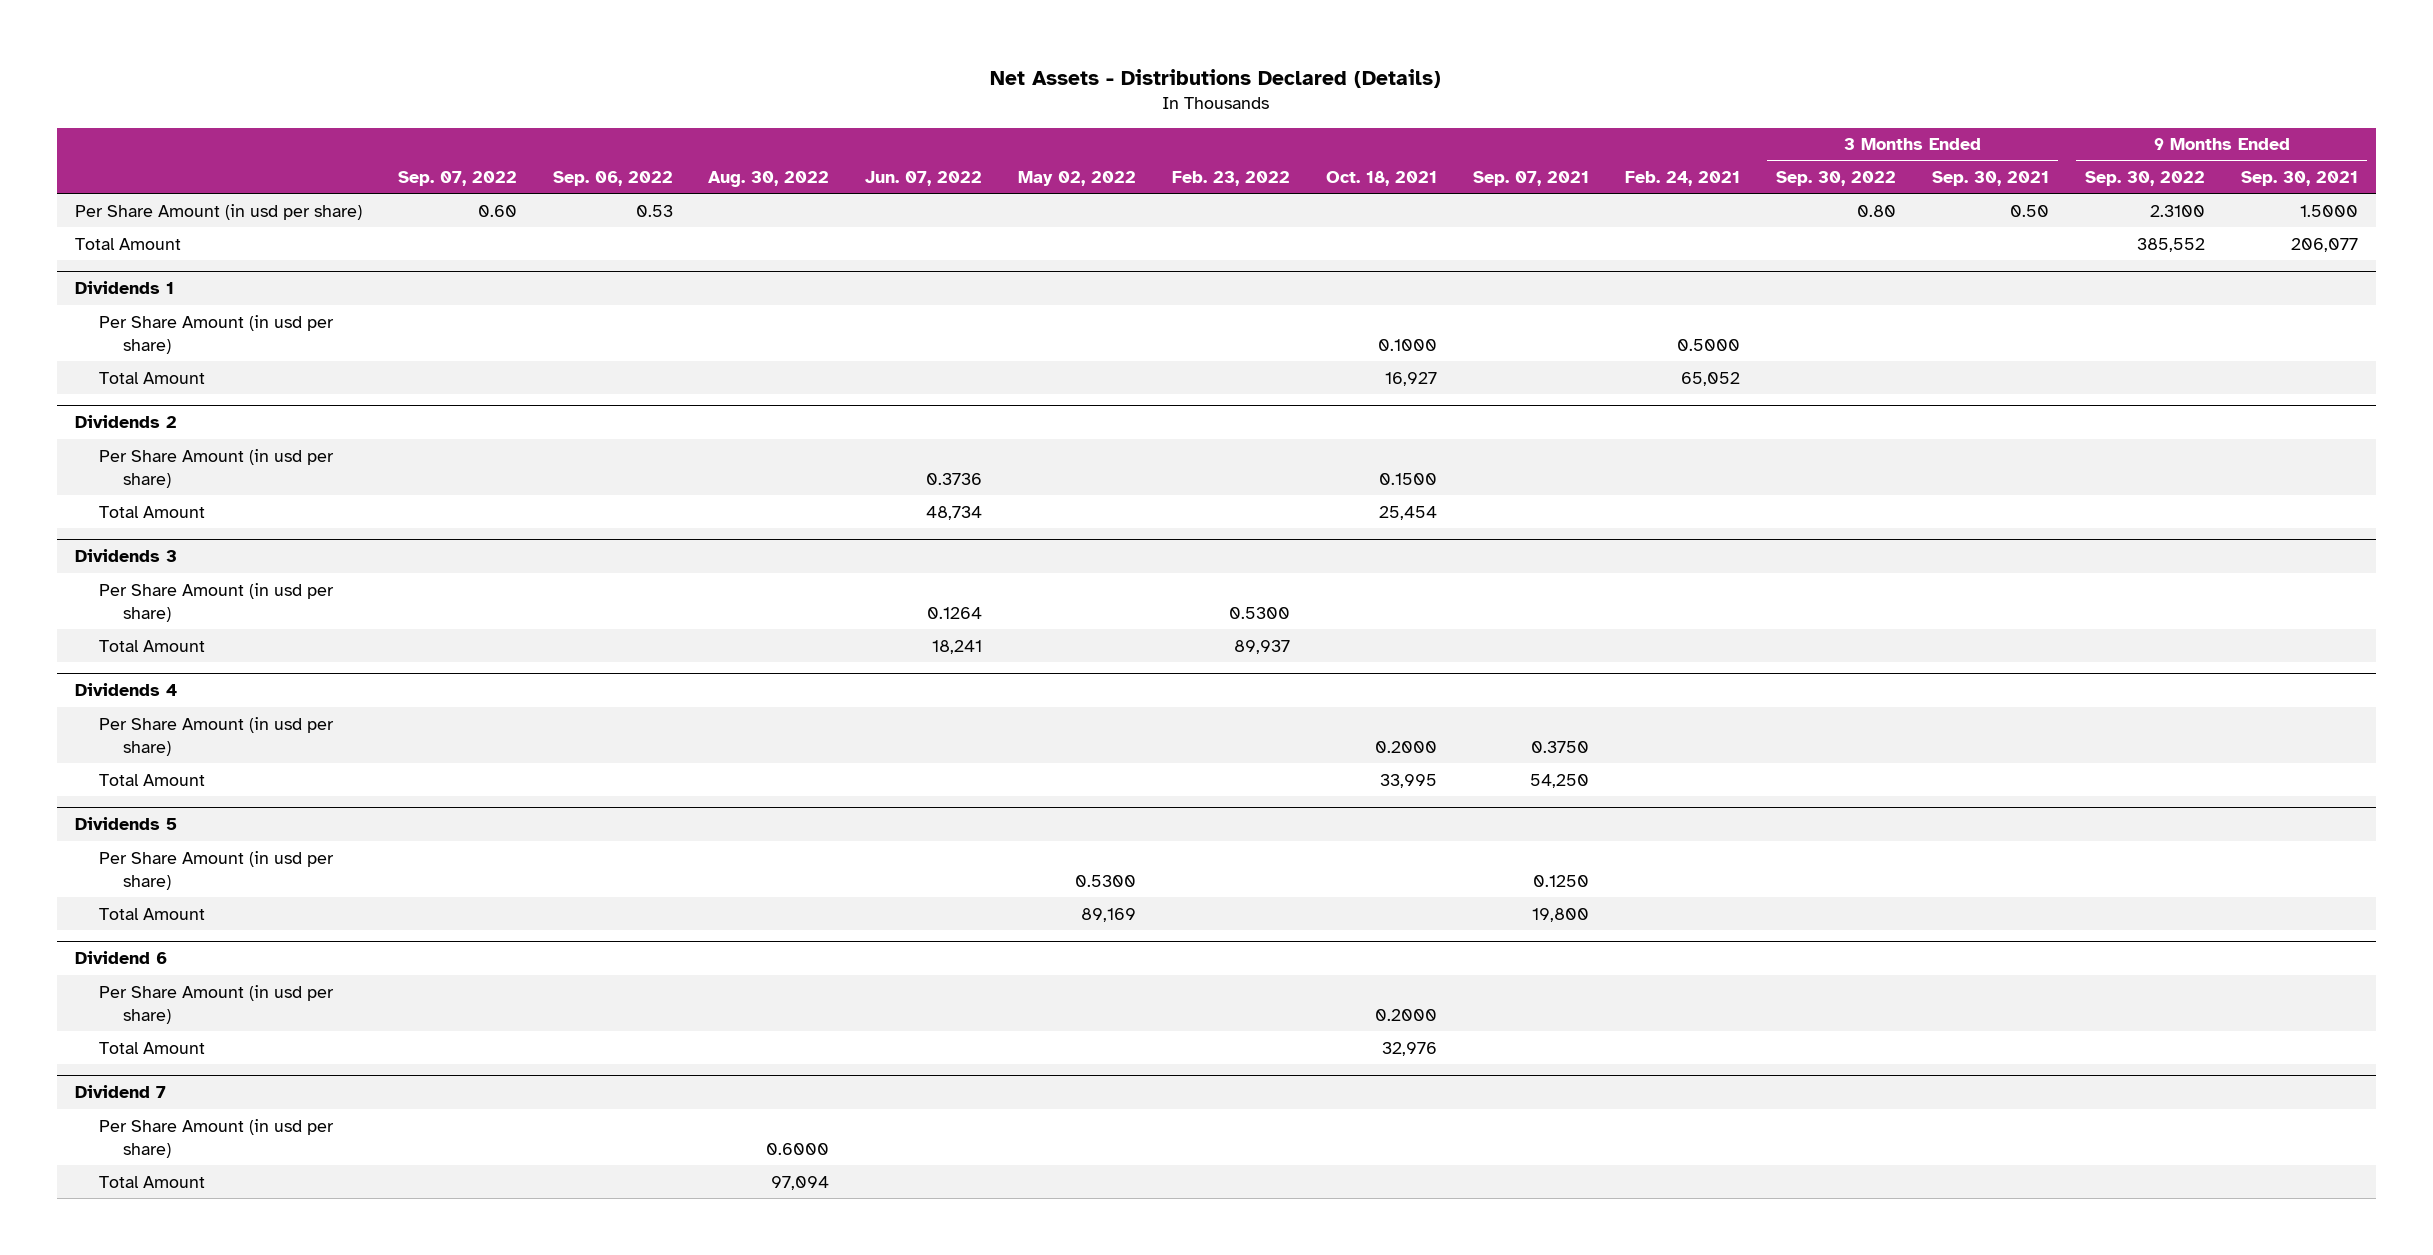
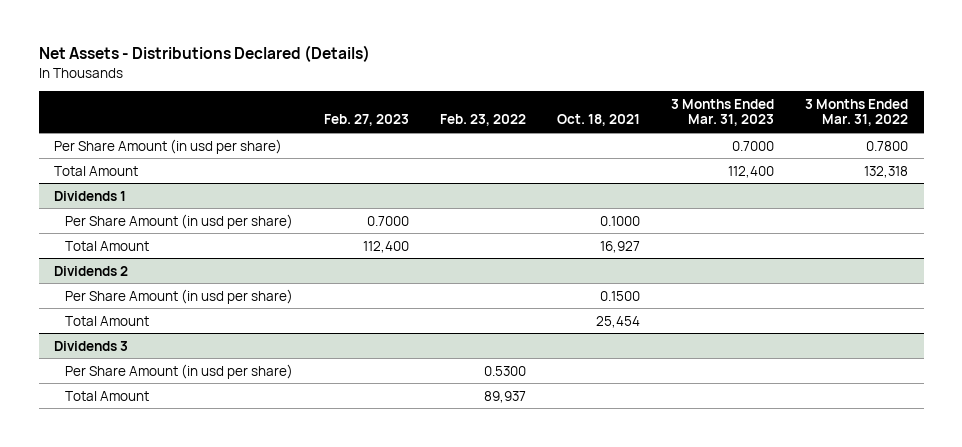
- | Sep. 07, 2022 | Sep. 06, 2022 | Aug. 30, 2022 | Jun. 07, 2022 | May 02, 2022 | Feb. 23, 2022 | Oct. 18, 2021 | Sep. 07, 2021 | Feb. 24, 2021 | 3 Months Ended Sep. 30, 2022 | 3 Months Ended Sep. 30, 2021 | 9 Months Ended Sep. 30, 2022 | 9 Months Ended Sep. 30, 2021
+ | Feb. 27, 2023 | Feb. 23, 2022 | Oct. 18, 2021 | 3 Months Ended Mar. 31, 2023 | 3 Months Ended Mar. 31, 2022
- Dividends 4
- Per Share Amount (in usd per share) | | | | | | | 0.2000 | 0.3750 | | | | |
- Total Amount | | | | | | | 33,995 | 54,250 | | | | |
- Dividends 5
- Per Share Amount (in usd per share) | | | | | 0.5300 | | | 0.1250 | | | | |
- Total Amount | | | | | 89,169 | | | 19,800 | | | | |
- Dividend 6
- Per Share Amount (in usd per share) | | | | | | | 0.2000 | | | | | |
- Total Amount | | | | | | | 32,976 | | | | | |
- Dividend 7
- Per Share Amount (in usd per share) | | | 0.6000 | | | | | | | | | |
- Total Amount | | | 97,094 | | | | | | | | | |

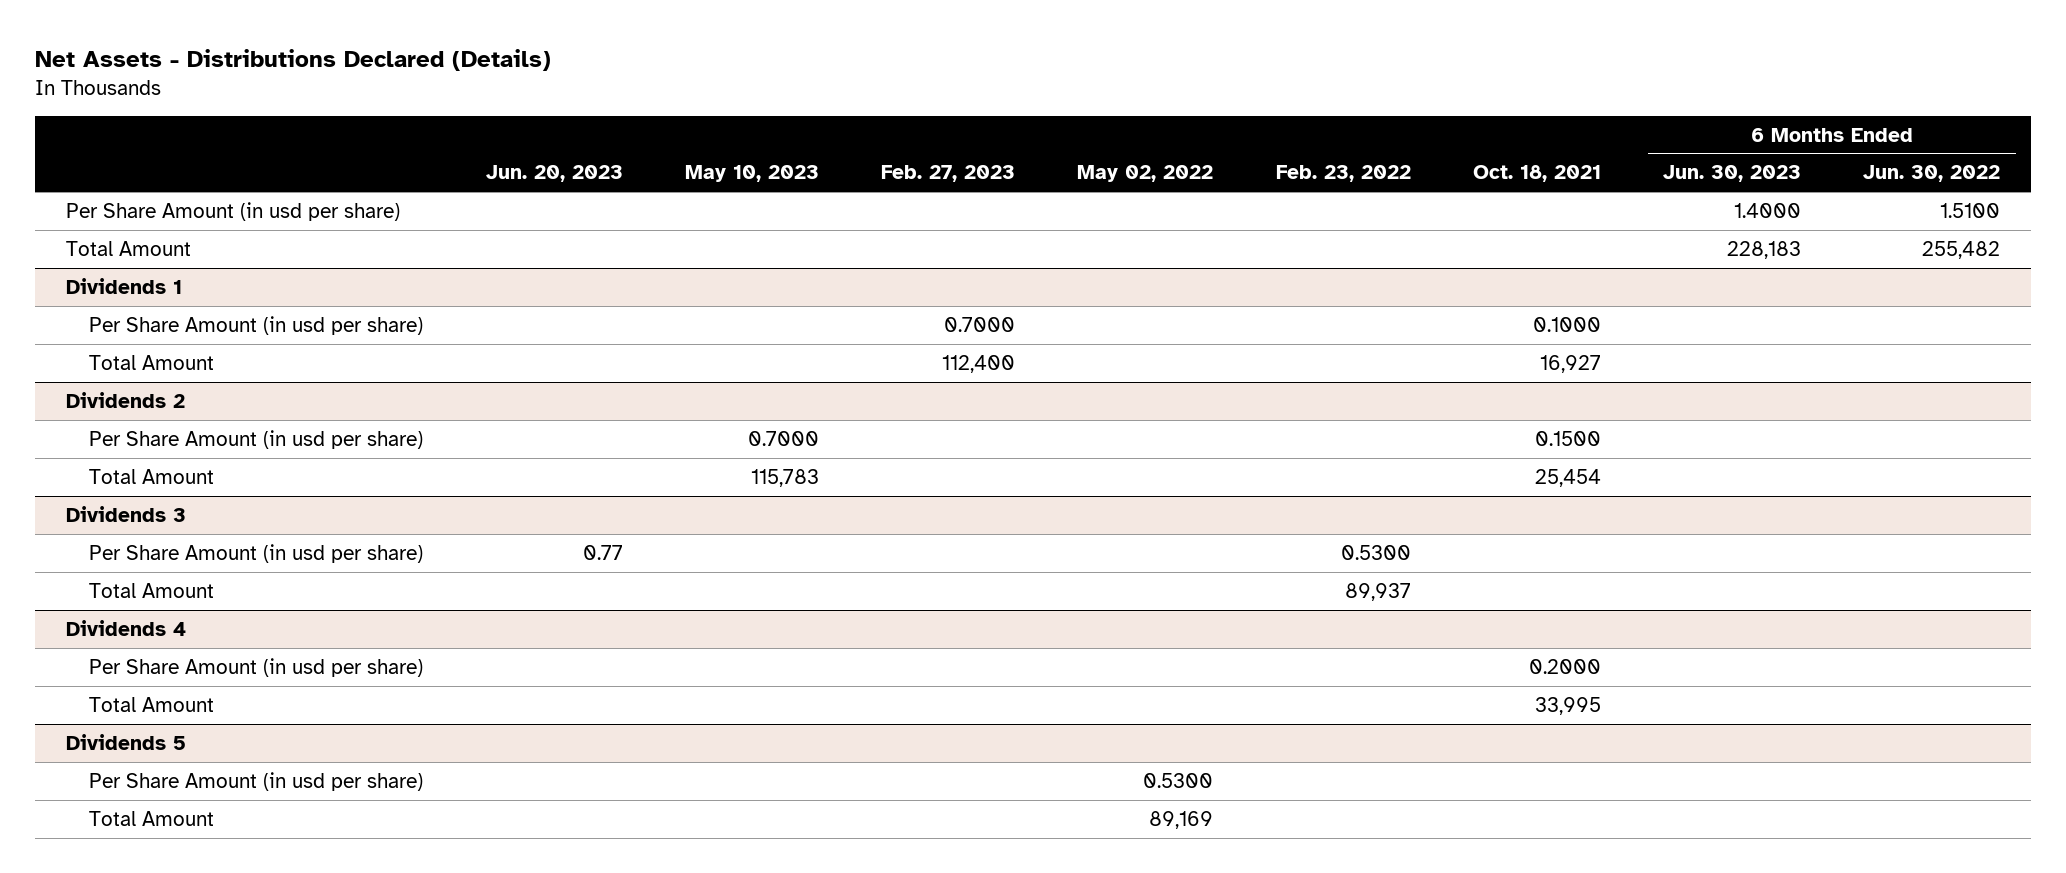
- | Feb. 27, 2023 | Feb. 23, 2022 | Oct. 18, 2021 | 3 Months Ended Mar. 31, 2023 | 3 Months Ended Mar. 31, 2022
+ | Jun. 20, 2023 | May 10, 2023 | Feb. 27, 2023 | May 02, 2022 | Feb. 23, 2022 | Oct. 18, 2021 | 6 Months Ended Jun. 30, 2023 | 6 Months Ended Jun. 30, 2022
+ Dividends 4
+ Per Share Amount (in usd per share) | | | | | | 0.2000 | |
+ Total Amount | | | | | | 33,995 | |
+ Dividends 5
+ Per Share Amount (in usd per share) | | | | 0.5300 | | | |
+ Total Amount | | | | 89,169 | | | |

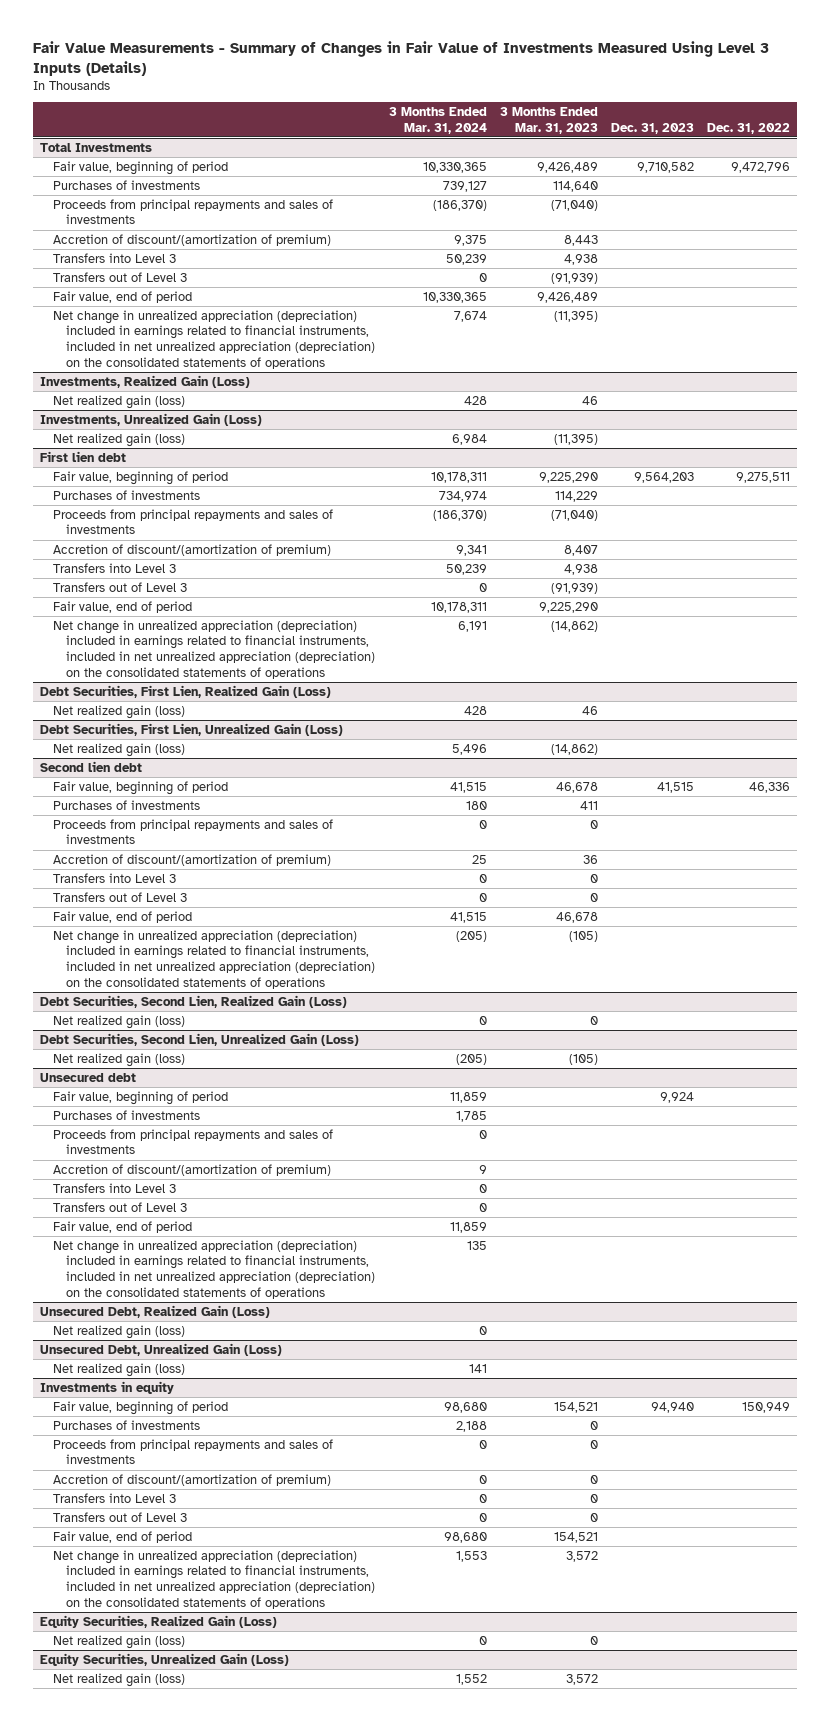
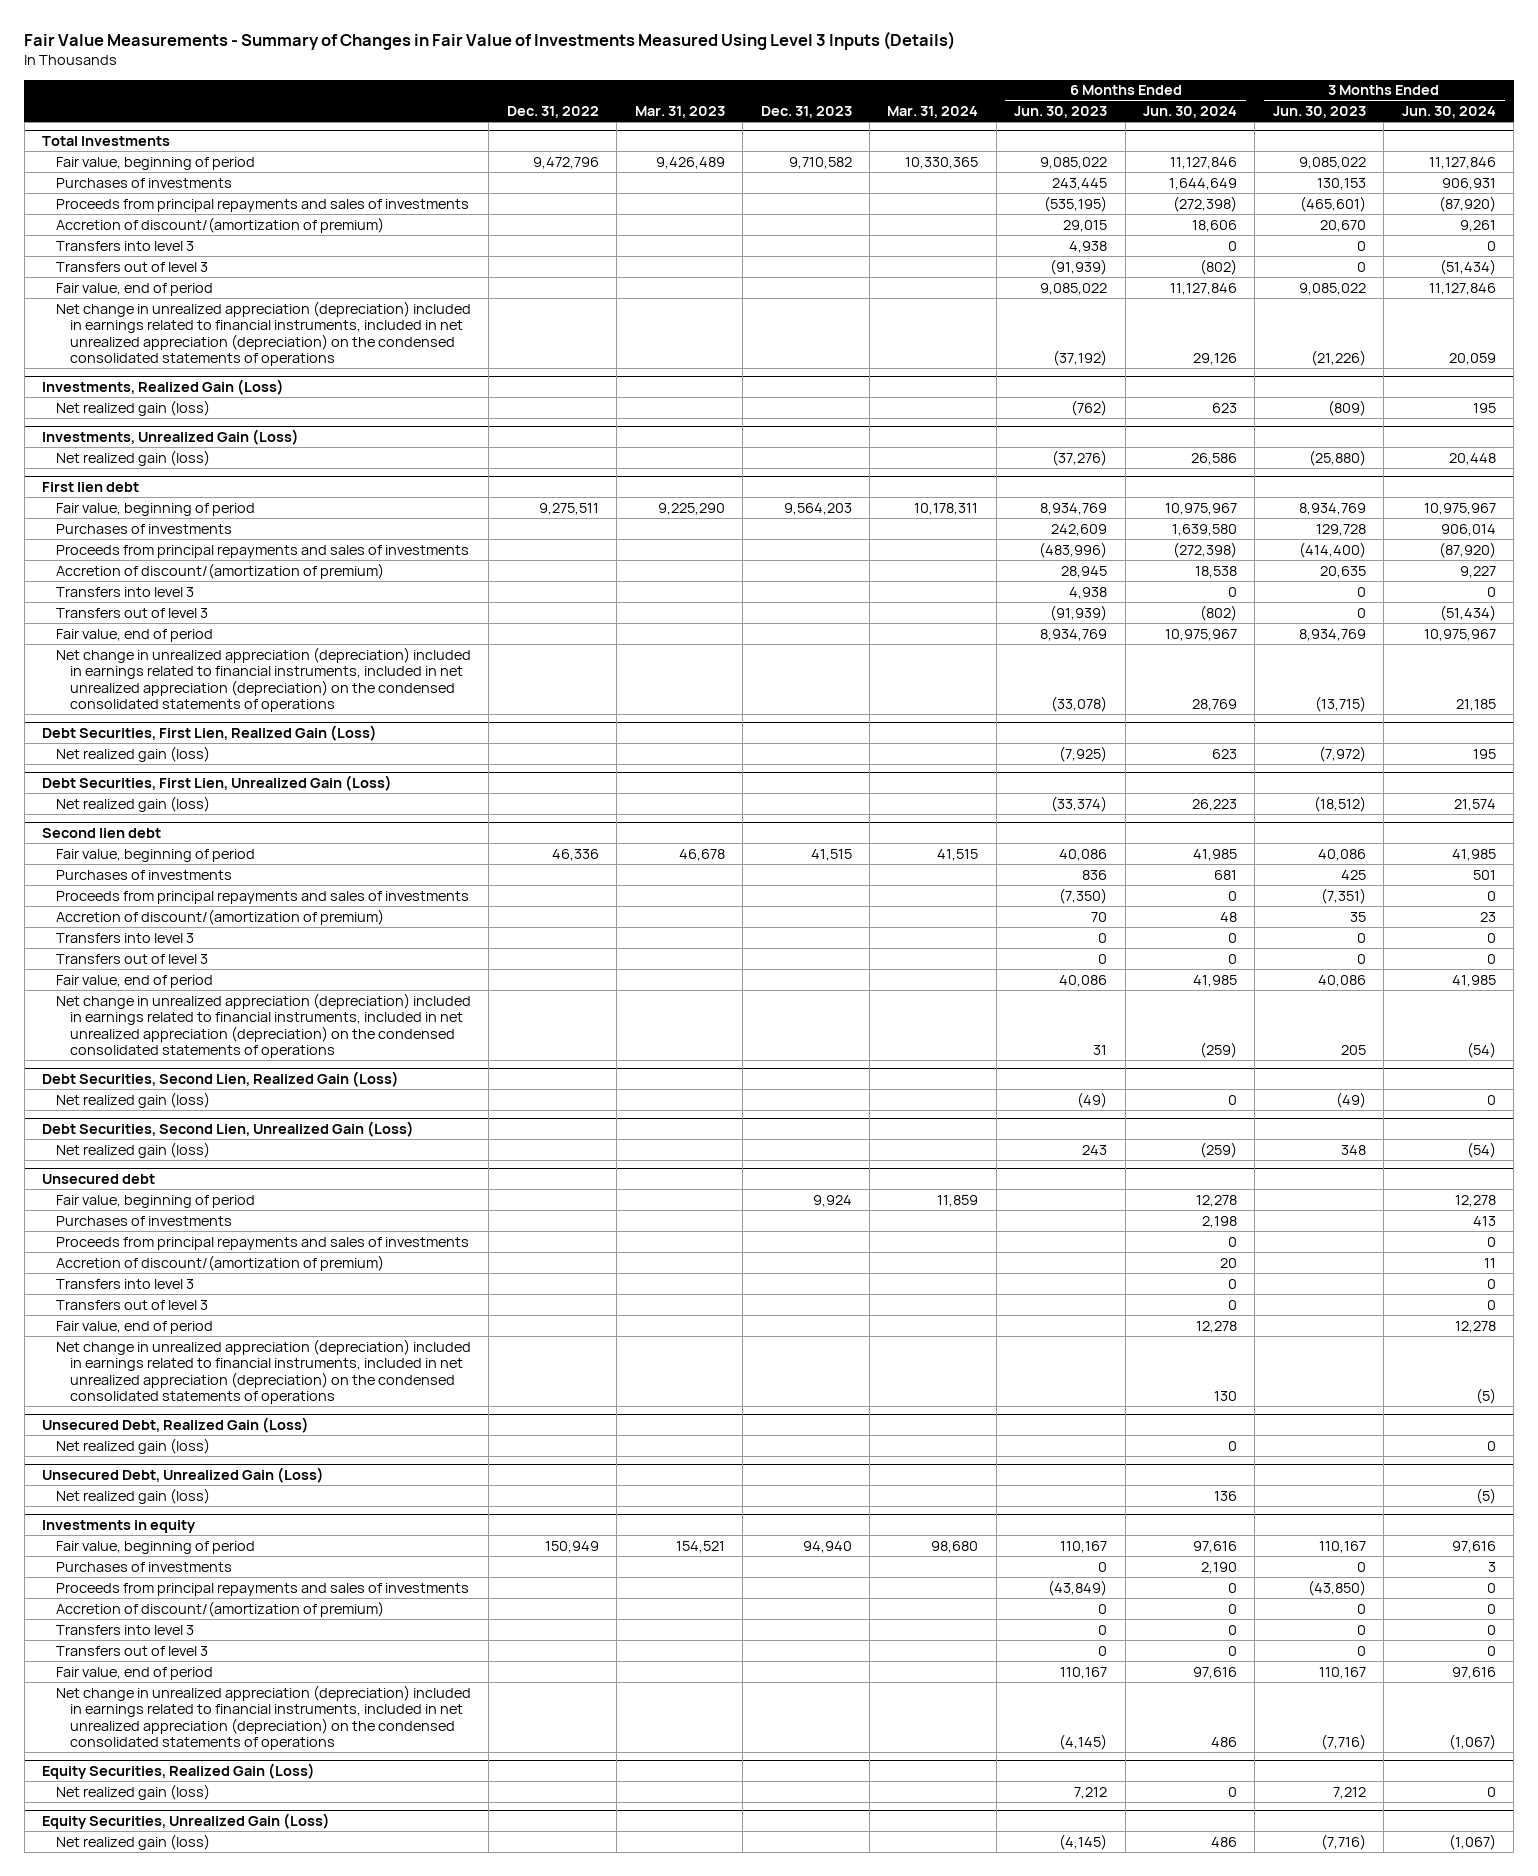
- | 3 Months Ended Mar. 31, 2024 | 3 Months Ended Mar. 31, 2023 | Dec. 31, 2023 | Dec. 31, 2022
+ | Dec. 31, 2022 | Mar. 31, 2023 | Dec. 31, 2023 | Mar. 31, 2024 | 6 Months Ended Jun. 30, 2023 | 6 Months Ended Jun. 30, 2024 | 3 Months Ended Jun. 30, 2023 | 3 Months Ended Jun. 30, 2024
@ Total Investments
- Transfers into Level 3 | 50,239 | 4,938 | |
- Transfers out of Level 3 | 0 | (91,939) | |
+ Transfers into level 3 | | | | | 4,938 | 0 | 0 | 0
+ Transfers out of level 3 | | | | | (91,939) | (802) | 0 | (51,434)
- Net change in unrealized appreciation (depreciation) included in earnings related to financial instruments, included in net unrealized appreciation (depreciation) on the consolidated statements of operations | 7,674 | (11,395) | |
+ Net change in unrealized appreciation (depreciation) included in earnings related to financial instruments, included in net unrealized appreciation (depreciation) on the condensed consolidated statements of operations | | | | | (37,192) | 29,126 | (21,226) | 20,059
@ First lien debt
- Transfers into Level 3 | 50,239 | 4,938 | |
- Transfers out of Level 3 | 0 | (91,939) | |
+ Transfers into level 3 | | | | | 4,938 | 0 | 0 | 0
+ Transfers out of level 3 | | | | | (91,939) | (802) | 0 | (51,434)
- Net change in unrealized appreciation (depreciation) included in earnings related to financial instruments, included in net unrealized appreciation (depreciation) on the consolidated statements of operations | 6,191 | (14,862) | |
+ Net change in unrealized appreciation (depreciation) included in earnings related to financial instruments, included in net unrealized appreciation (depreciation) on the condensed consolidated statements of operations | | | | | (33,078) | 28,769 | (13,715) | 21,185
@ Second lien debt
- Transfers into Level 3 | 0 | 0 | |
- Transfers out of Level 3 | 0 | 0 | |
+ Transfers into level 3 | | | | | 0 | 0 | 0 | 0
+ Transfers out of level 3 | | | | | 0 | 0 | 0 | 0
- Net change in unrealized appreciation (depreciation) included in earnings related to financial instruments, included in net unrealized appreciation (depreciation) on the consolidated statements of operations | (205) | (105) | |
+ Net change in unrealized appreciation (depreciation) included in earnings related to financial instruments, included in net unrealized appreciation (depreciation) on the condensed consolidated statements of operations | | | | | 31 | (259) | 205 | (54)
@ Unsecured debt
- Transfers into Level 3 | 0 | | |
- Transfers out of Level 3 | 0 | | |
+ Transfers into level 3 | | | | | | 0 | | 0
+ Transfers out of level 3 | | | | | | 0 | | 0
- Net change in unrealized appreciation (depreciation) included in earnings related to financial instruments, included in net unrealized appreciation (depreciation) on the consolidated statements of operations | 135 | | |
+ Net change in unrealized appreciation (depreciation) included in earnings related to financial instruments, included in net unrealized appreciation (depreciation) on the condensed consolidated statements of operations | | | | | | 130 | | (5)
@ Investments in equity
- Transfers into Level 3 | 0 | 0 | |
- Transfers out of Level 3 | 0 | 0 | |
+ Transfers into level 3 | | | | | 0 | 0 | 0 | 0
+ Transfers out of level 3 | | | | | 0 | 0 | 0 | 0
- Net change in unrealized appreciation (depreciation) included in earnings related to financial instruments, included in net unrealized appreciation (depreciation) on the consolidated statements of operations | 1,553 | 3,572 | |
+ Net change in unrealized appreciation (depreciation) included in earnings related to financial instruments, included in net unrealized appreciation (depreciation) on the condensed consolidated statements of operations | | | | | (4,145) | 486 | (7,716) | (1,067)

